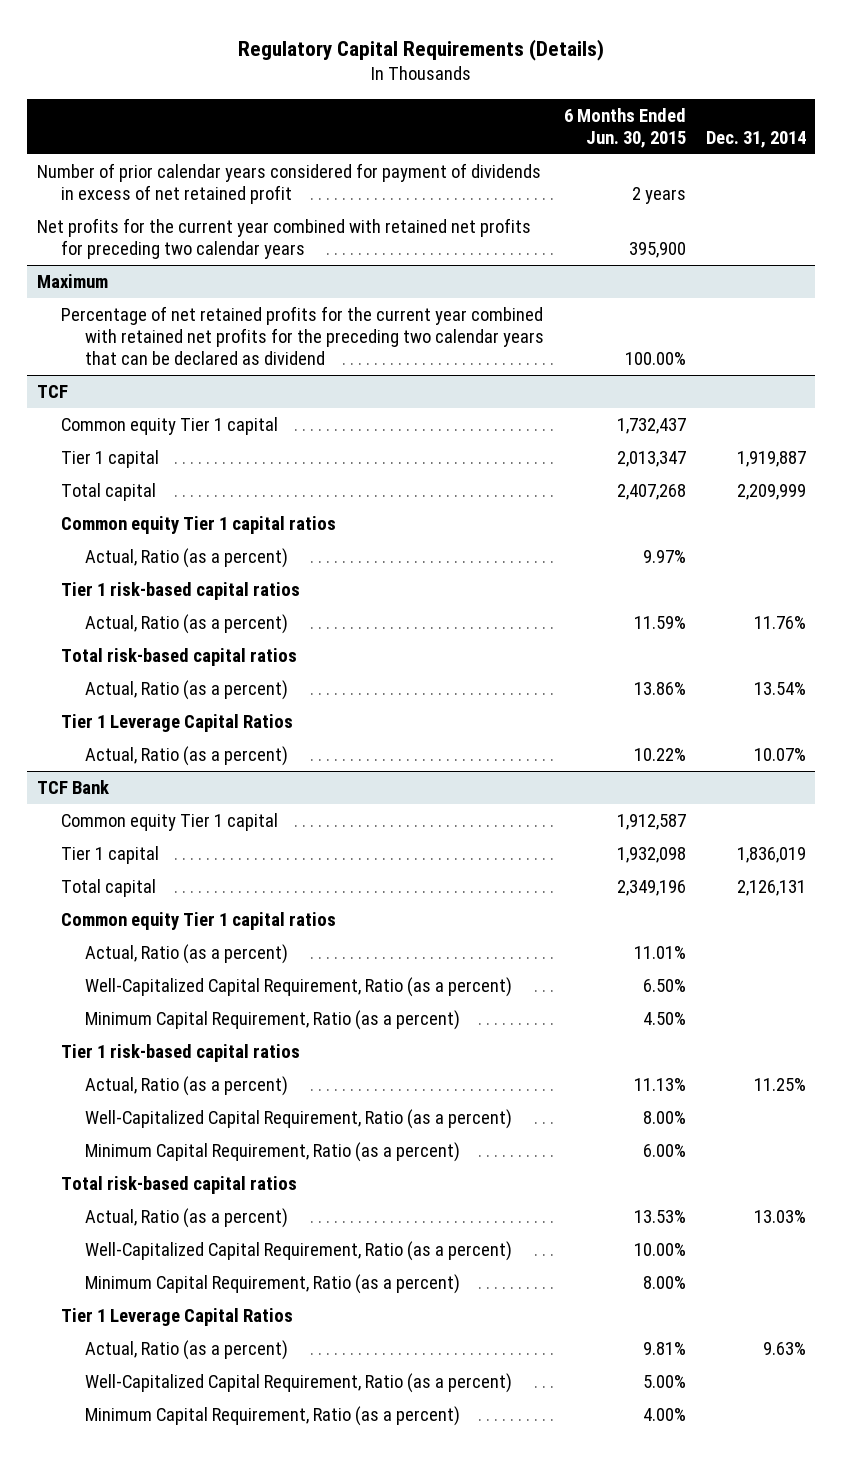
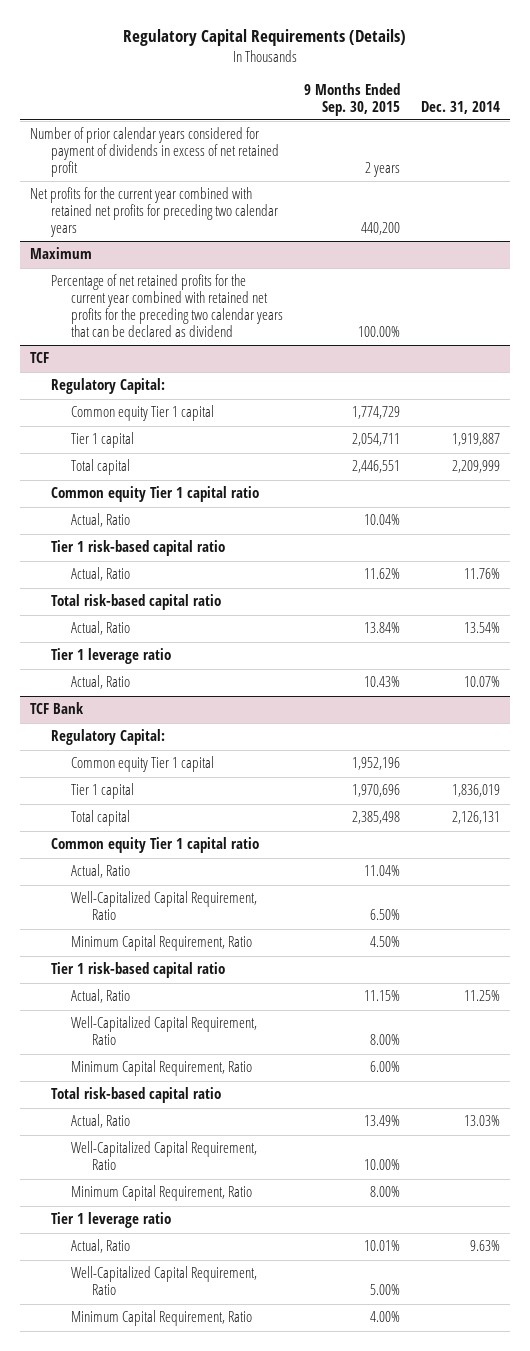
- | 6 Months Ended Jun. 30, 2015 | Dec. 31, 2014
+ | 9 Months Ended Sep. 30, 2015 | Dec. 31, 2014
@ TCF
+ Regulatory Capital:
- Common equity Tier 1 capital ratios
- Actual, Ratio (as a percent) | 9.97% |
- Tier 1 risk-based capital ratios
- Actual, Ratio (as a percent) | 11.59% | 11.76%
- Total risk-based capital ratios
- Actual, Ratio (as a percent) | 13.86% | 13.54%
- Tier 1 Leverage Capital Ratios
- Actual, Ratio (as a percent) | 10.22% | 10.07%
+ Common equity Tier 1 capital ratio
+ Actual, Ratio | 10.04% |
+ Tier 1 risk-based capital ratio
+ Actual, Ratio | 11.62% | 11.76%
+ Total risk-based capital ratio
+ Actual, Ratio | 13.84% | 13.54%
+ Tier 1 leverage ratio
+ Actual, Ratio | 10.43% | 10.07%
@ TCF Bank
+ Regulatory Capital:
- Common equity Tier 1 capital ratios
- Actual, Ratio (as a percent) | 11.01% |
- Well-Capitalized Capital Requirement, Ratio (as a percent) | 6.50% |
- Minimum Capital Requirement, Ratio (as a percent) | 4.50% |
- Tier 1 risk-based capital ratios
- Actual, Ratio (as a percent) | 11.13% | 11.25%
- Well-Capitalized Capital Requirement, Ratio (as a percent) | 8.00% |
- Minimum Capital Requirement, Ratio (as a percent) | 6.00% |
- Total risk-based capital ratios
- Actual, Ratio (as a percent) | 13.53% | 13.03%
- Well-Capitalized Capital Requirement, Ratio (as a percent) | 10.00% |
- Minimum Capital Requirement, Ratio (as a percent) | 8.00% |
- Tier 1 Leverage Capital Ratios
- Actual, Ratio (as a percent) | 9.81% | 9.63%
- Well-Capitalized Capital Requirement, Ratio (as a percent) | 5.00% |
- Minimum Capital Requirement, Ratio (as a percent) | 4.00% |
+ Common equity Tier 1 capital ratio
+ Actual, Ratio | 11.04% |
+ Well-Capitalized Capital Requirement, Ratio | 6.50% |
+ Minimum Capital Requirement, Ratio | 4.50% |
+ Tier 1 risk-based capital ratio
+ Actual, Ratio | 11.15% | 11.25%
+ Well-Capitalized Capital Requirement, Ratio | 8.00% |
+ Minimum Capital Requirement, Ratio | 6.00% |
+ Total risk-based capital ratio
+ Actual, Ratio | 13.49% | 13.03%
+ Well-Capitalized Capital Requirement, Ratio | 10.00% |
+ Minimum Capital Requirement, Ratio | 8.00% |
+ Tier 1 leverage ratio
+ Actual, Ratio | 10.01% | 9.63%
+ Well-Capitalized Capital Requirement, Ratio | 5.00% |
+ Minimum Capital Requirement, Ratio | 4.00% |

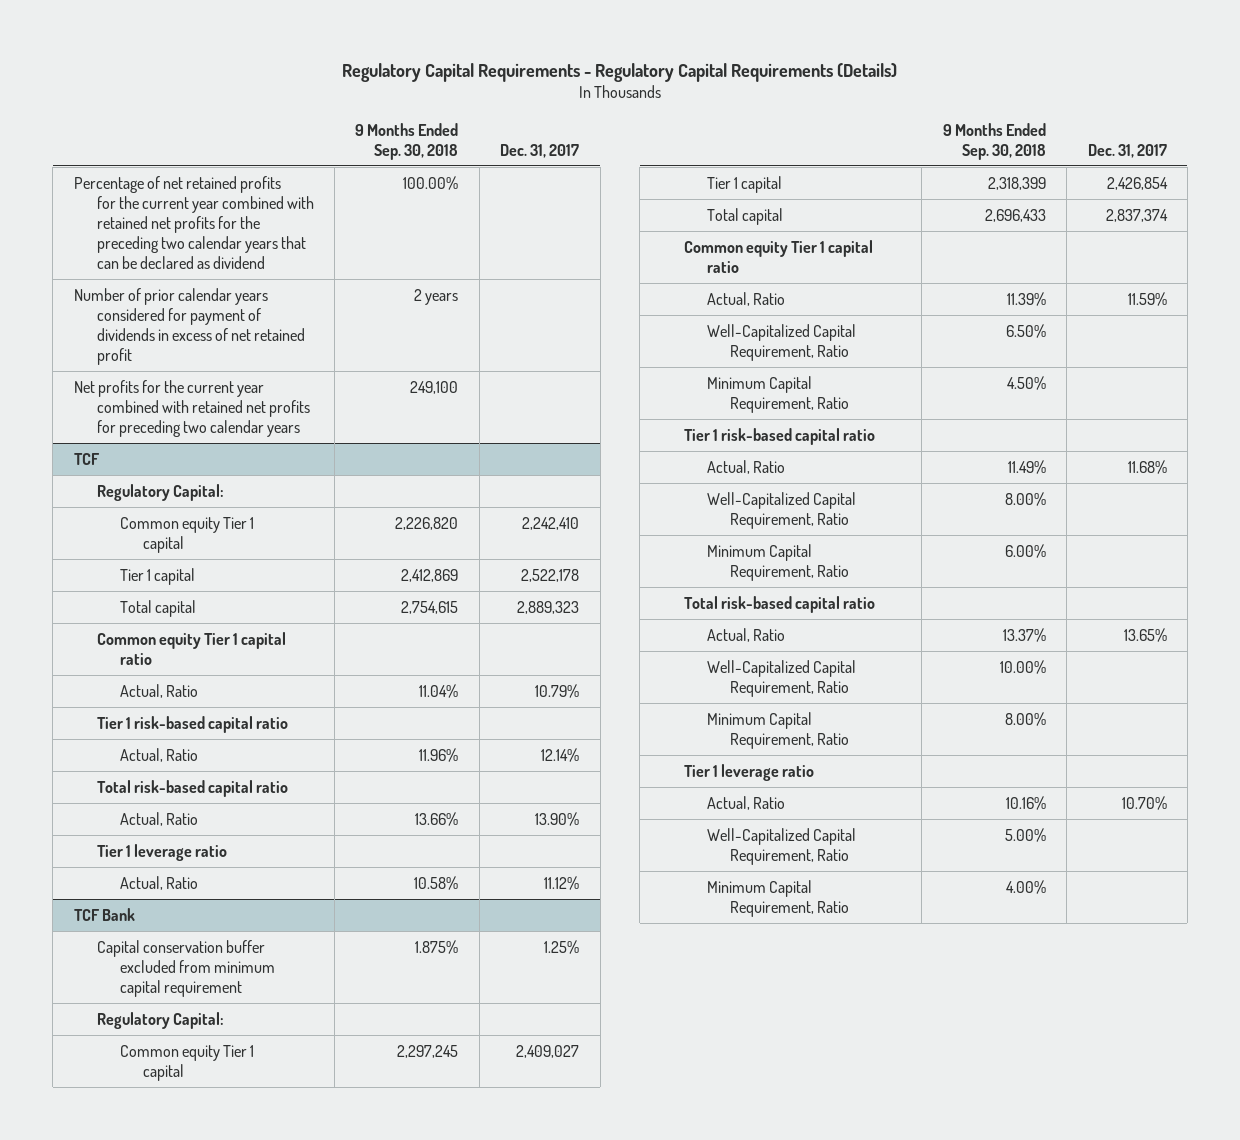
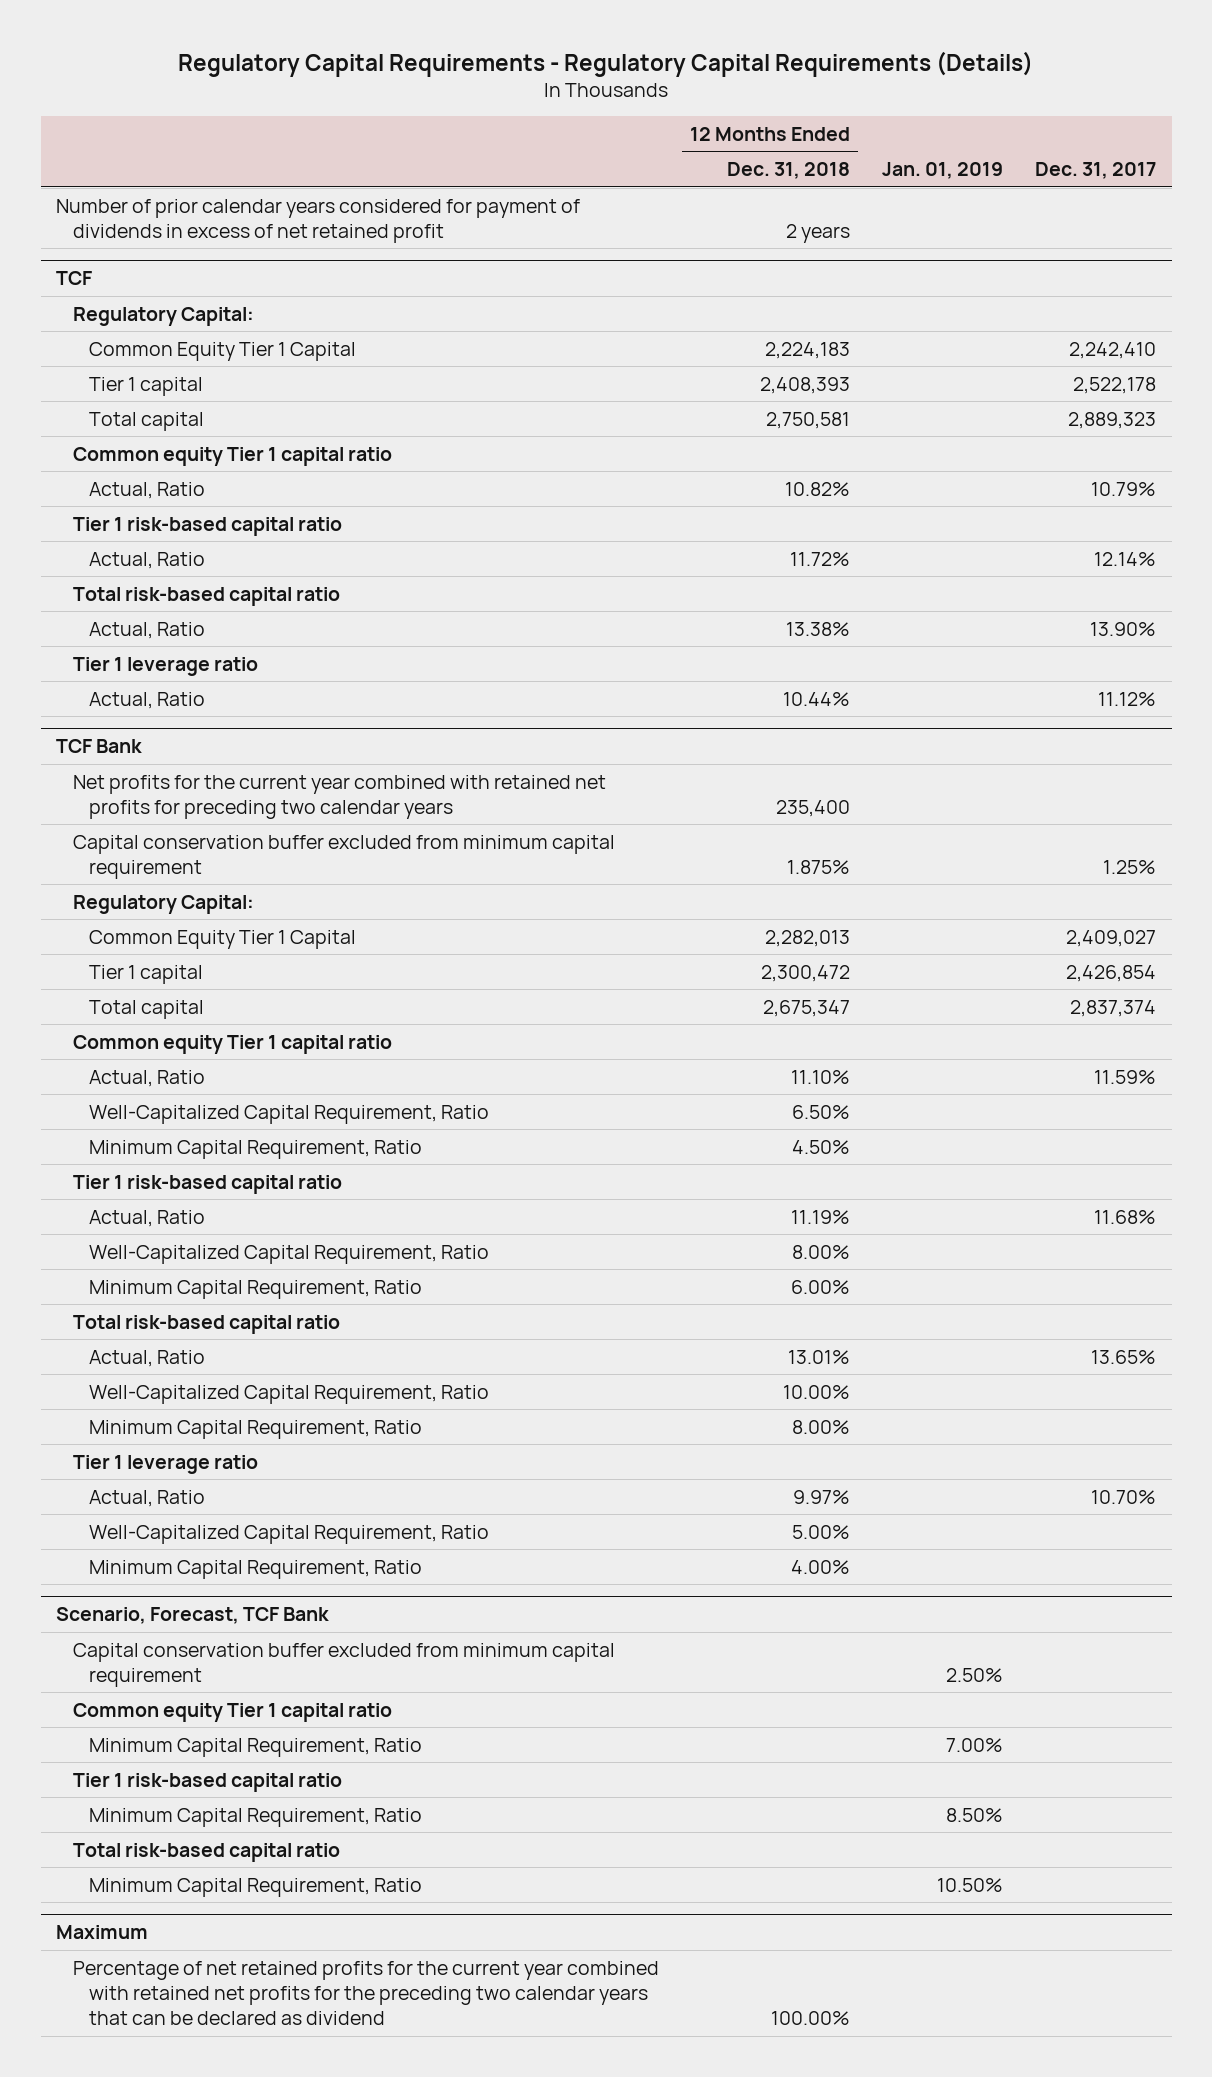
- | 9 Months Ended Sep. 30, 2018 | Dec. 31, 2017
+ | 12 Months Ended Dec. 31, 2018 | Jan. 01, 2019 | Dec. 31, 2017
- Percentage of net retained profits for the current year combined with retained net profits for the preceding two calendar years that can be declared as dividend | 100.00% |
- Net profits for the current year combined with retained net profits for preceding two calendar years | 249,100 |
@ TCF
- Common equity Tier 1 capital | 2,226,820 | 2,242,410
+ Common Equity Tier 1 Capital | 2,224,183 | | 2,242,410
@ TCF Bank
+ Net profits for the current year combined with retained net profits for preceding two calendar years | 235,400 | |
- Common equity Tier 1 capital | 2,297,245 | 2,409,027
+ Common Equity Tier 1 Capital | 2,282,013 | | 2,409,027
+ Scenario, Forecast, TCF Bank
+ Capital conservation buffer excluded from minimum capital requirement | | 2.50% |
+ Common equity Tier 1 capital ratio
+ Minimum Capital Requirement, Ratio | | 7.00% |
+ Tier 1 risk-based capital ratio
+ Minimum Capital Requirement, Ratio | | 8.50% |
+ Total risk-based capital ratio
+ Minimum Capital Requirement, Ratio | | 10.50% |
+ Maximum
+ Percentage of net retained profits for the current year combined with retained net profits for the preceding two calendar years that can be declared as dividend | 100.00% | |

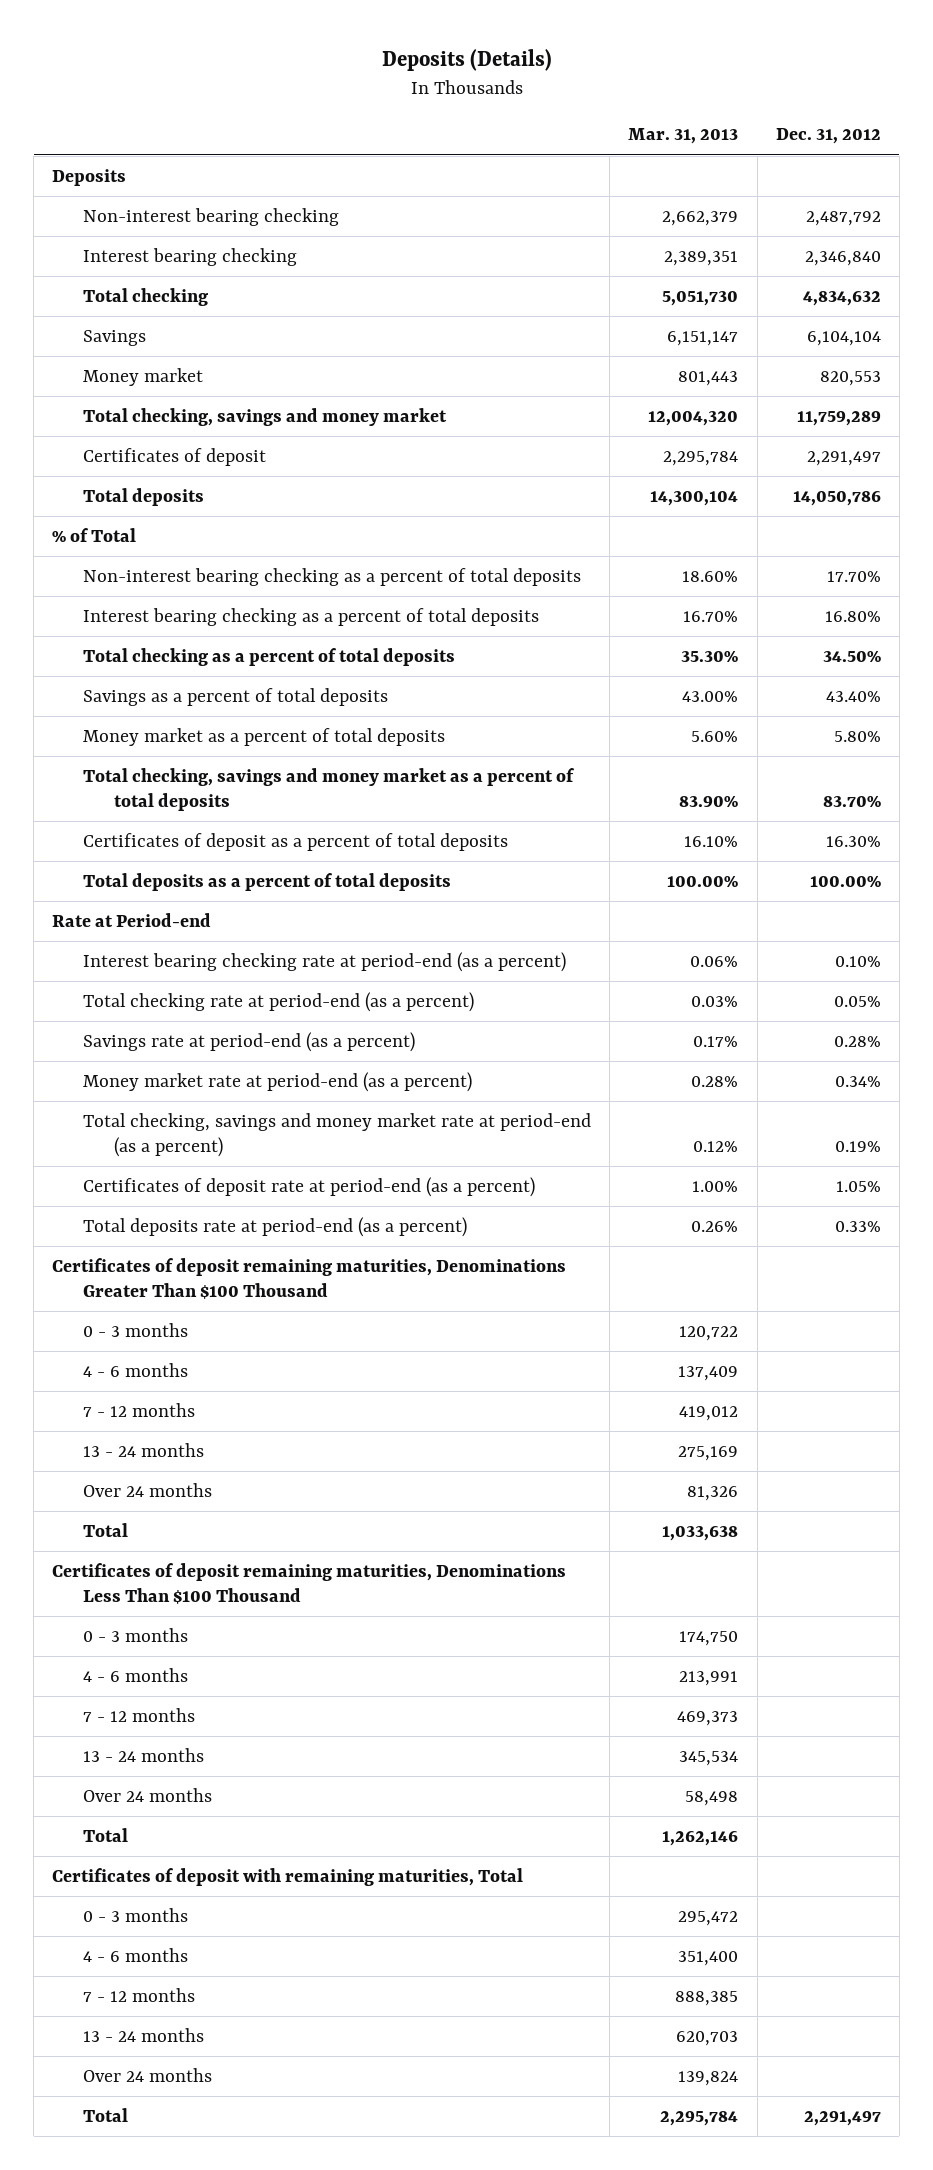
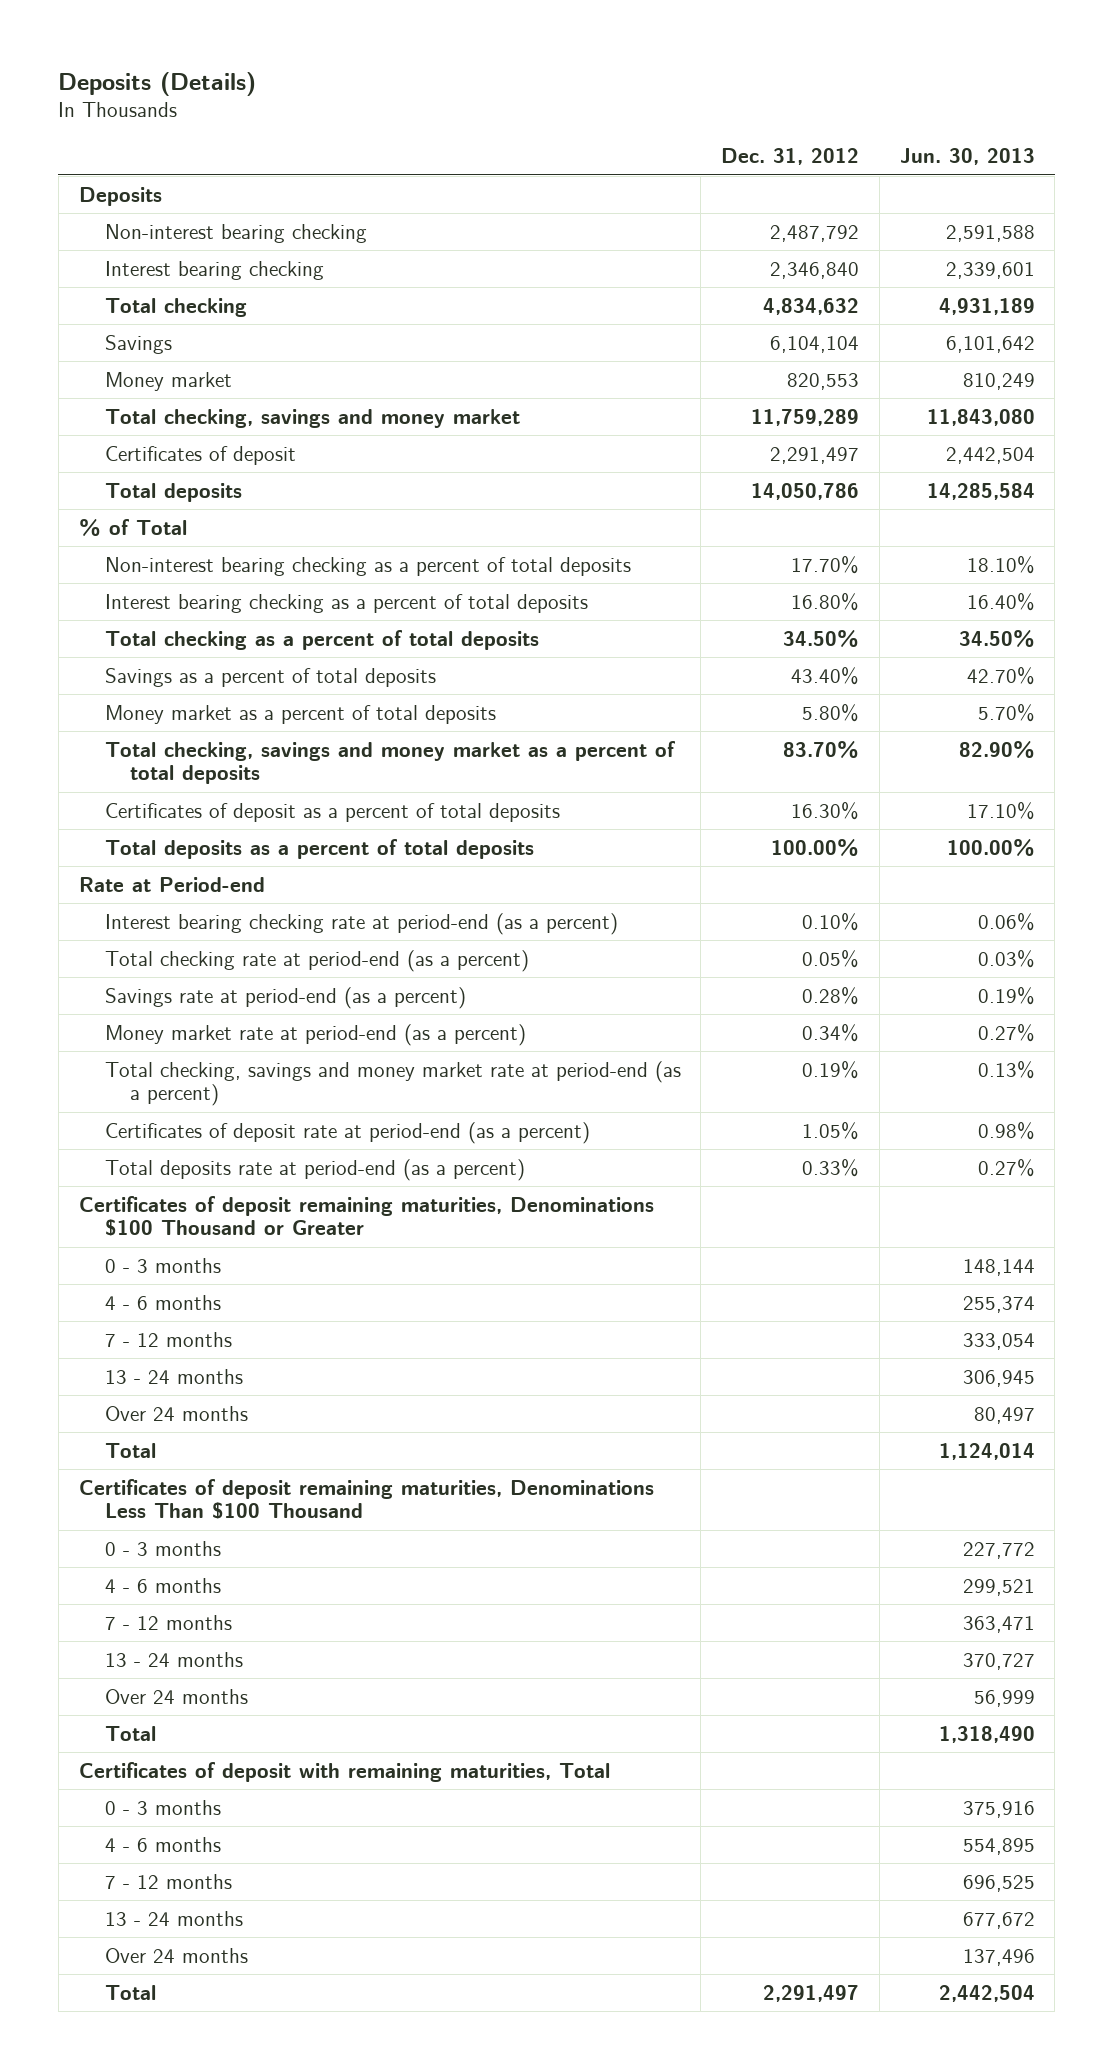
- | Mar. 31, 2013 | Dec. 31, 2012
+ | Dec. 31, 2012 | Jun. 30, 2013
- Certificates of deposit remaining maturities, Denominations Greater Than $100 Thousand
+ Certificates of deposit remaining maturities, Denominations $100 Thousand or Greater

